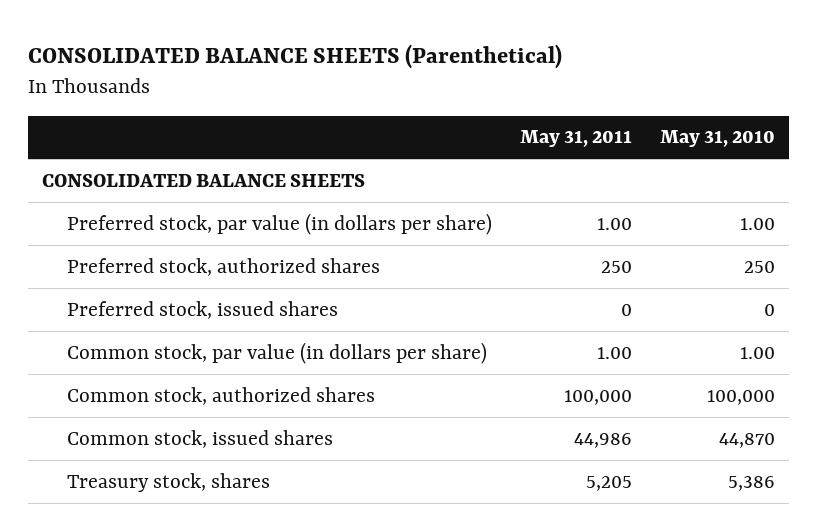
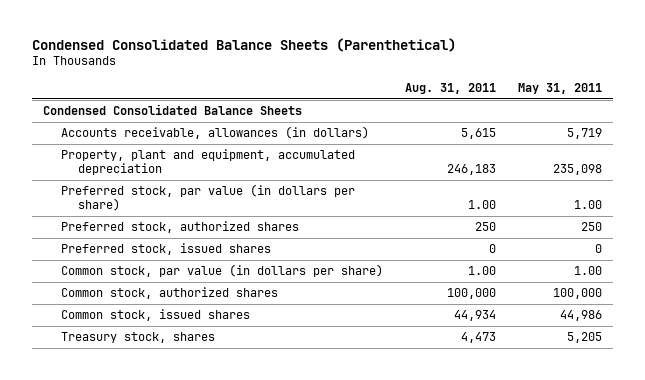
- CONSOLIDATED BALANCE SHEETS (Parenthetical)
+ Condensed Consolidated Balance Sheets (Parenthetical)
- | May 31, 2011 | May 31, 2010
+ | Aug. 31, 2011 | May 31, 2011
- CONSOLIDATED BALANCE SHEETS
+ Condensed Consolidated Balance Sheets
+ Accounts receivable, allowances (in dollars) | 5,615 | 5,719
+ Property, plant and equipment, accumulated depreciation | 246,183 | 235,098

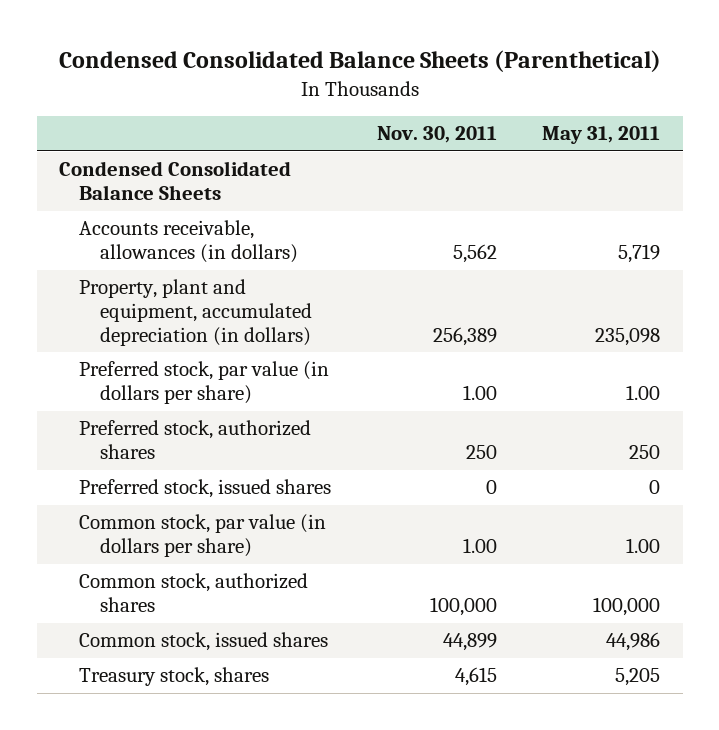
- | Aug. 31, 2011 | May 31, 2011
+ | Nov. 30, 2011 | May 31, 2011
- Property, plant and equipment, accumulated depreciation | 246,183 | 235,098
+ Property, plant and equipment, accumulated depreciation (in dollars) | 256,389 | 235,098

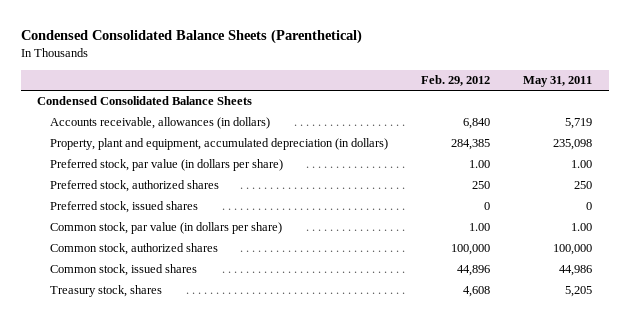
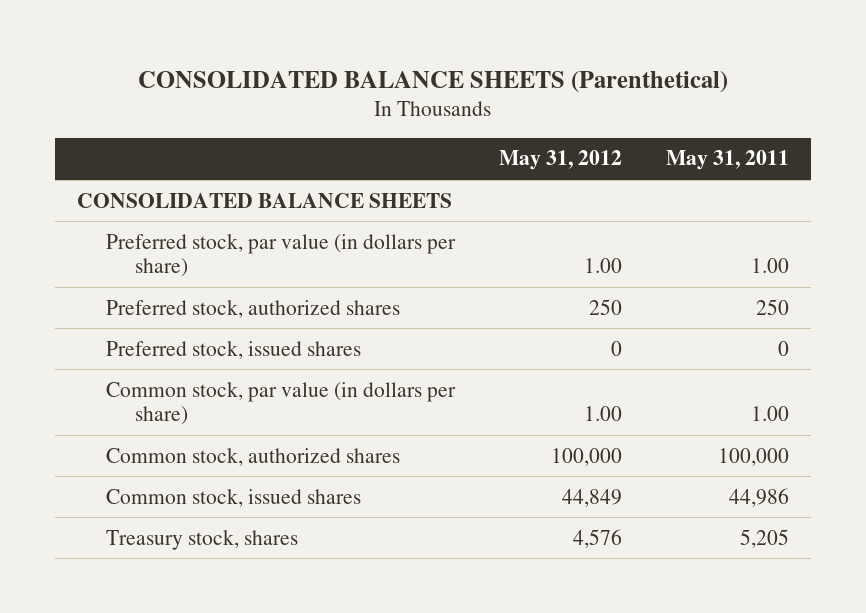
- Condensed Consolidated Balance Sheets (Parenthetical)
+ CONSOLIDATED BALANCE SHEETS (Parenthetical)
- | Feb. 29, 2012 | May 31, 2011
+ | May 31, 2012 | May 31, 2011
- Condensed Consolidated Balance Sheets
- Accounts receivable, allowances (in dollars) | 6,840 | 5,719
- Property, plant and equipment, accumulated depreciation (in dollars) | 284,385 | 235,098
+ CONSOLIDATED BALANCE SHEETS

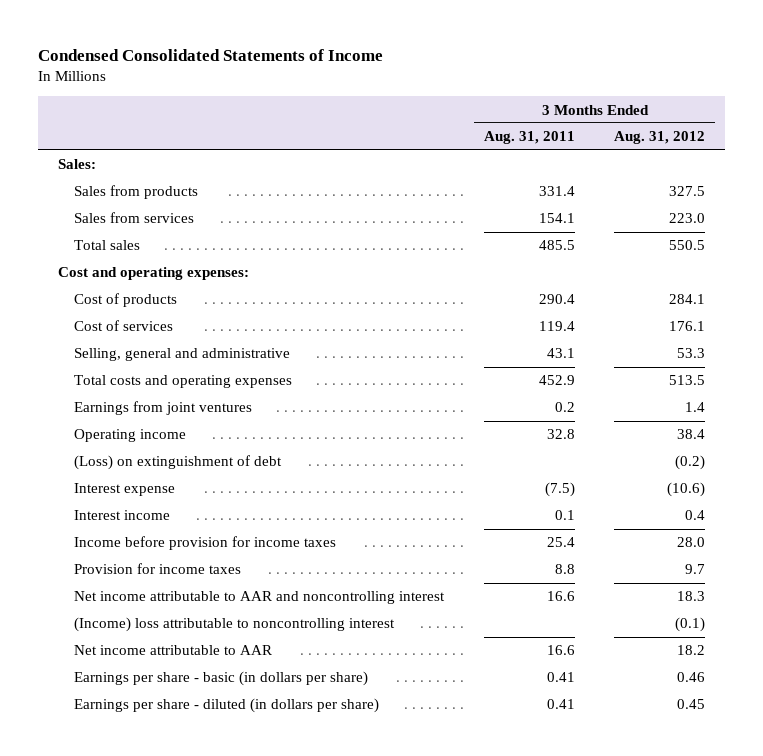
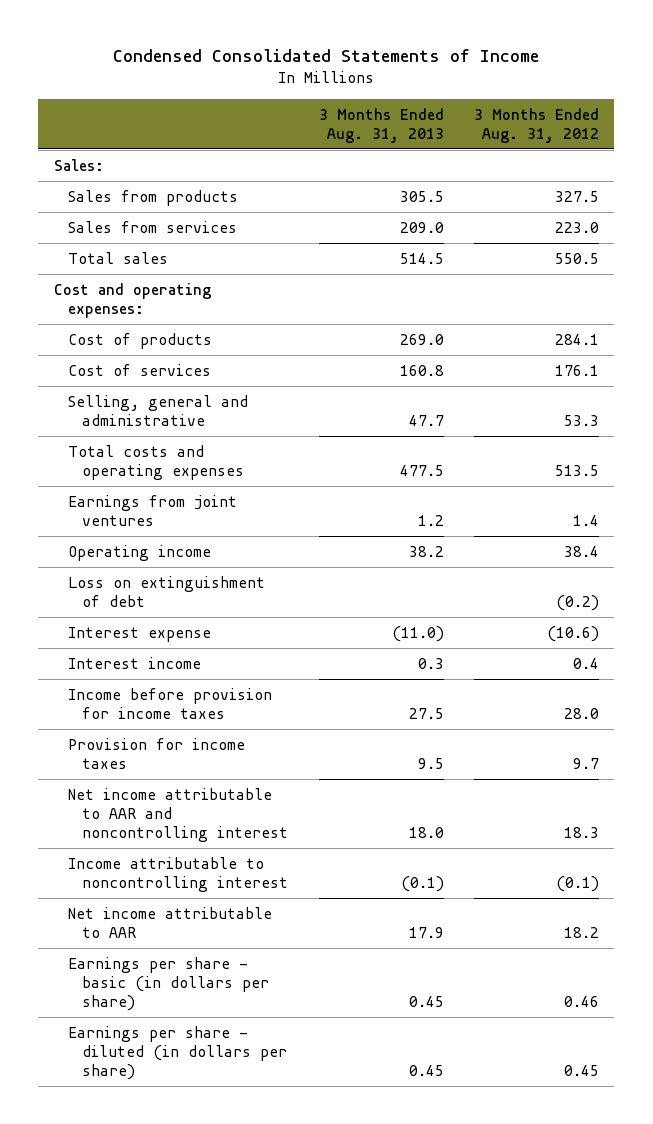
- | 3 Months Ended Aug. 31, 2011 | 3 Months Ended Aug. 31, 2012
+ | 3 Months Ended Aug. 31, 2013 | 3 Months Ended Aug. 31, 2012
- (Loss) on extinguishment of debt | | (0.2)
+ Loss on extinguishment of debt | | (0.2)
- (Income) loss attributable to noncontrolling interest | | (0.1)
+ Income attributable to noncontrolling interest | (0.1) | (0.1)

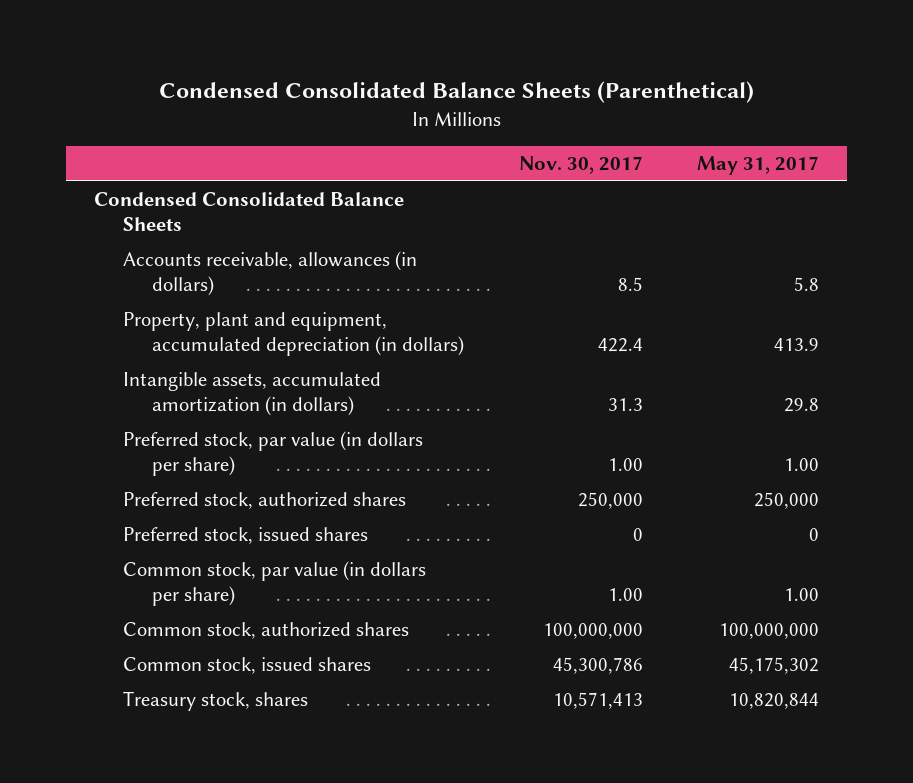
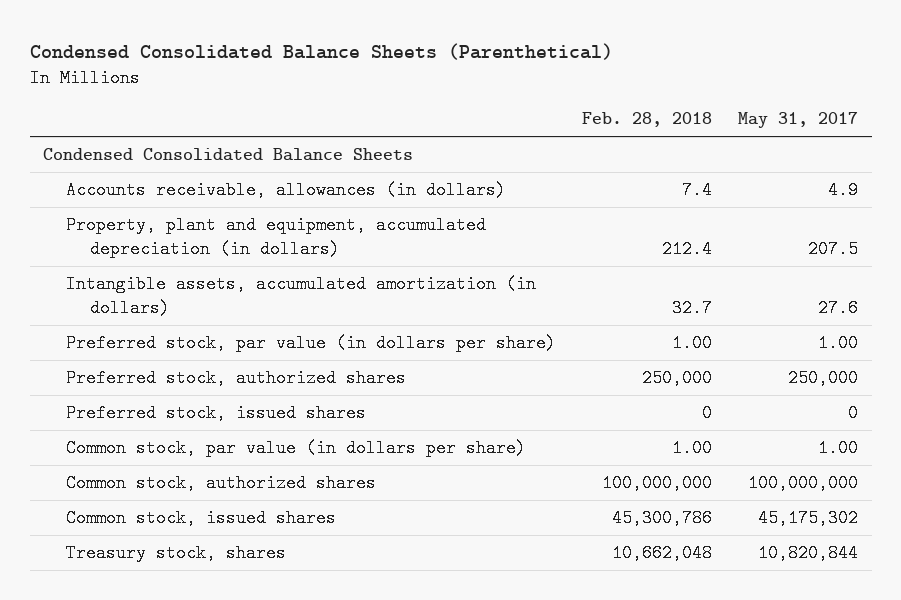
- | Nov. 30, 2017 | May 31, 2017
+ | Feb. 28, 2018 | May 31, 2017
- Accounts receivable, allowances (in dollars) | 8.5 | 5.8
- Property, plant and equipment, accumulated depreciation (in dollars) | 422.4 | 413.9
- Intangible assets, accumulated amortization (in dollars) | 31.3 | 29.8
+ Accounts receivable, allowances (in dollars) | 7.4 | 4.9
+ Property, plant and equipment, accumulated depreciation (in dollars) | 212.4 | 207.5
+ Intangible assets, accumulated amortization (in dollars) | 32.7 | 27.6

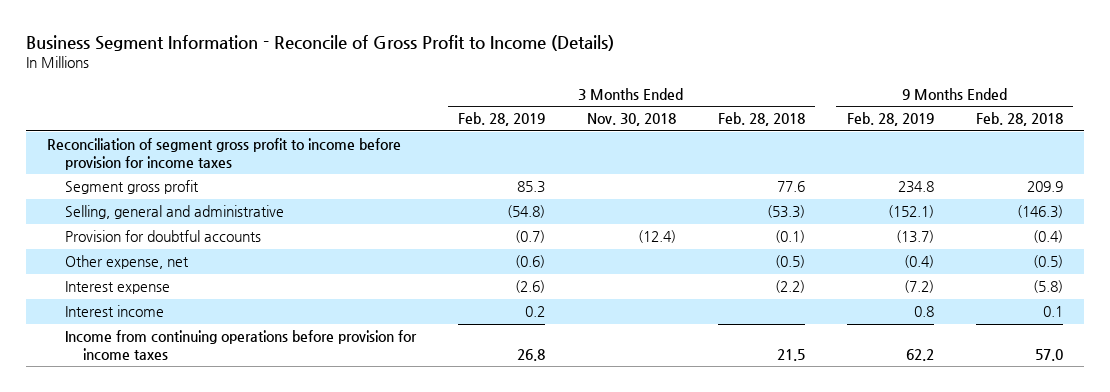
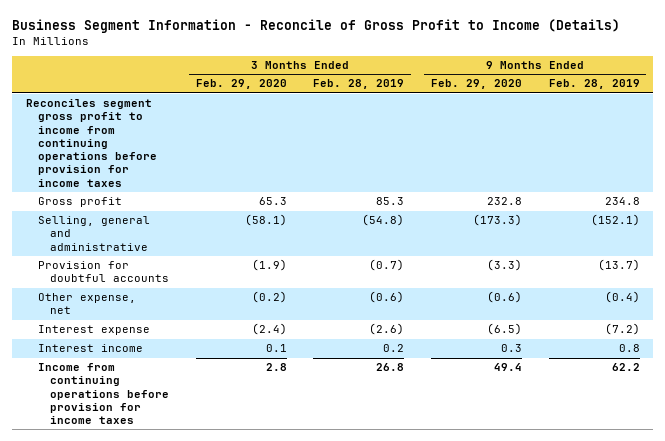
- | 3 Months Ended Feb. 28, 2019 | 3 Months Ended Nov. 30, 2018 | 3 Months Ended Feb. 28, 2018 | 9 Months Ended Feb. 28, 2019 | 9 Months Ended Feb. 28, 2018
+ | 3 Months Ended Feb. 29, 2020 | 3 Months Ended Feb. 28, 2019 | 9 Months Ended Feb. 29, 2020 | 9 Months Ended Feb. 28, 2019
- Reconciliation of segment gross profit to income before provision for income taxes
- Segment gross profit | 85.3 | | 77.6 | 234.8 | 209.9
+ Reconciles segment gross profit to income from continuing operations before provision for income taxes
+ Gross profit | 65.3 | 85.3 | 232.8 | 234.8

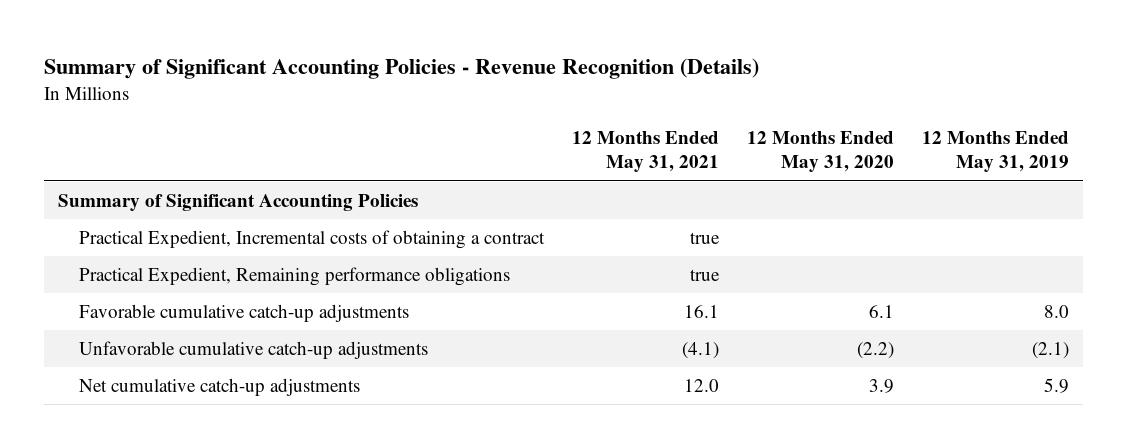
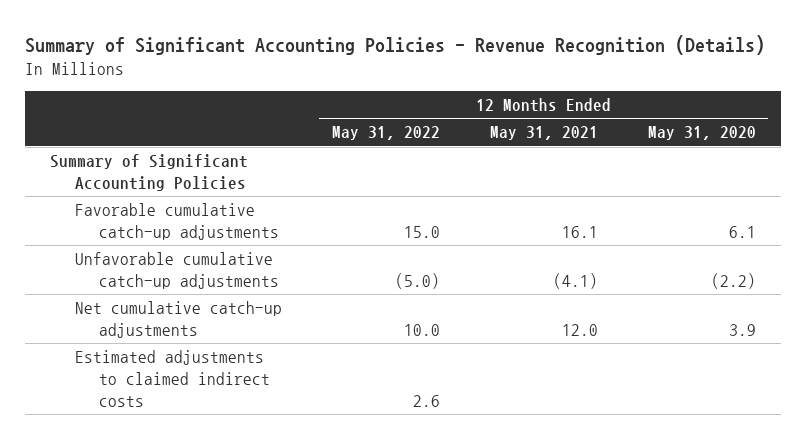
- | 12 Months Ended May 31, 2021 | 12 Months Ended May 31, 2020 | 12 Months Ended May 31, 2019
+ | 12 Months Ended May 31, 2022 | 12 Months Ended May 31, 2021 | 12 Months Ended May 31, 2020
- Practical Expedient, Incremental costs of obtaining a contract | true | |
- Practical Expedient, Remaining performance obligations | true | |
+ Estimated adjustments to claimed indirect costs | 2.6 | |

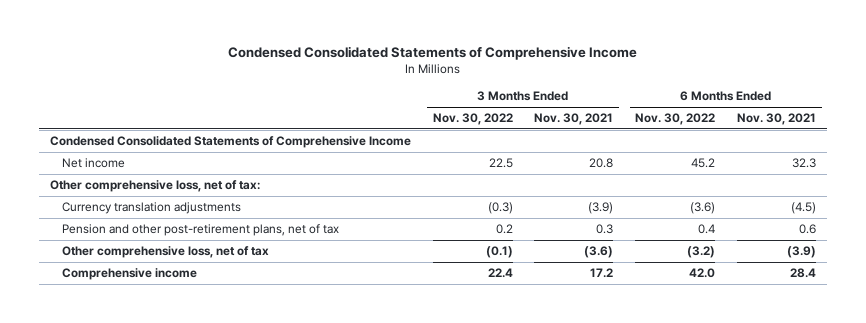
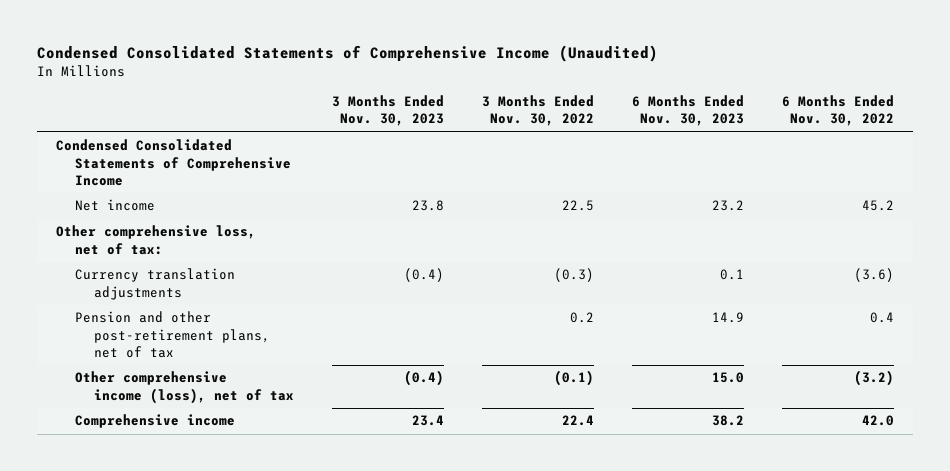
- Condensed Consolidated Statements of Comprehensive Income
+ Condensed Consolidated Statements of Comprehensive Income (Unaudited)
- | 3 Months Ended Nov. 30, 2022 | 3 Months Ended Nov. 30, 2021 | 6 Months Ended Nov. 30, 2022 | 6 Months Ended Nov. 30, 2021
+ | 3 Months Ended Nov. 30, 2023 | 3 Months Ended Nov. 30, 2022 | 6 Months Ended Nov. 30, 2023 | 6 Months Ended Nov. 30, 2022
- Other comprehensive loss, net of tax | (0.1) | (3.6) | (3.2) | (3.9)
+ Other comprehensive income (loss), net of tax | (0.4) | (0.1) | 15.0 | (3.2)

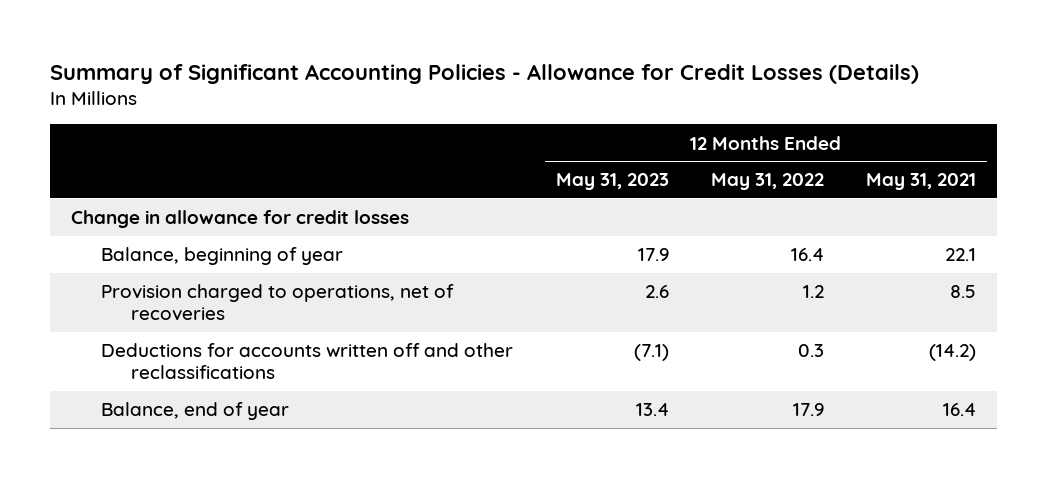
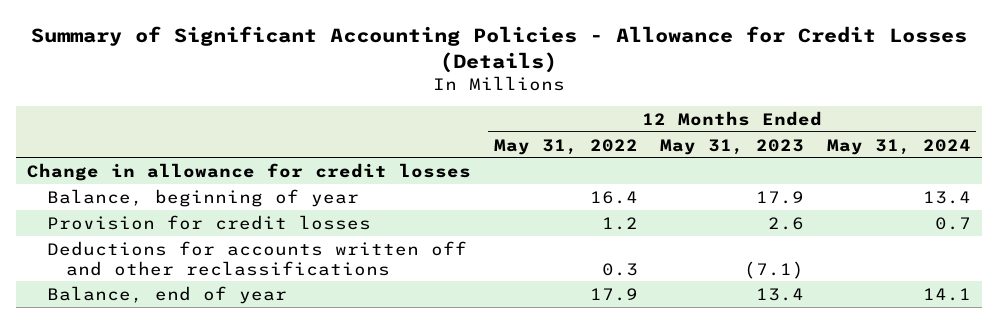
- | 12 Months Ended May 31, 2023 | 12 Months Ended May 31, 2022 | 12 Months Ended May 31, 2021
+ | 12 Months Ended May 31, 2022 | 12 Months Ended May 31, 2023 | 12 Months Ended May 31, 2024
- Provision charged to operations, net of recoveries | 2.6 | 1.2 | 8.5
+ Provision for credit losses | 1.2 | 2.6 | 0.7

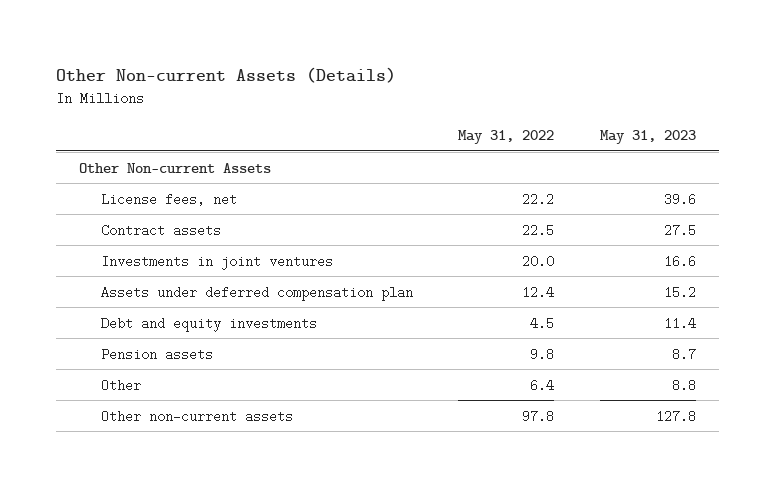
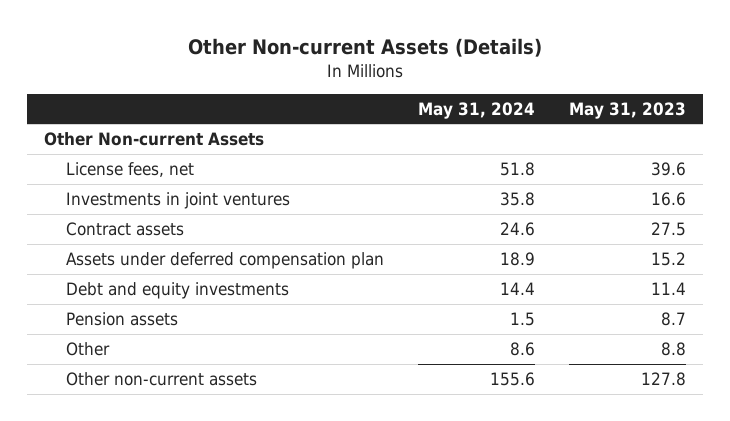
- | May 31, 2022 | May 31, 2023
+ | May 31, 2024 | May 31, 2023
moved down: Contract assets | 24.6 | 27.5

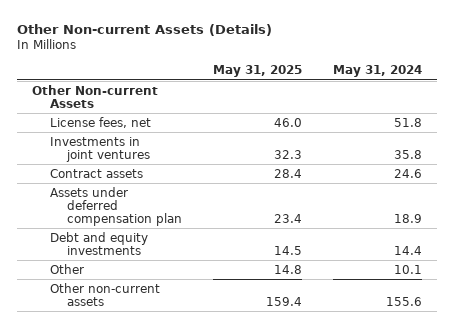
- | May 31, 2024 | May 31, 2023
+ | May 31, 2025 | May 31, 2024
- Pension assets | 1.5 | 8.7
- Other | 8.6 | 8.8
+ Other | 14.8 | 10.1

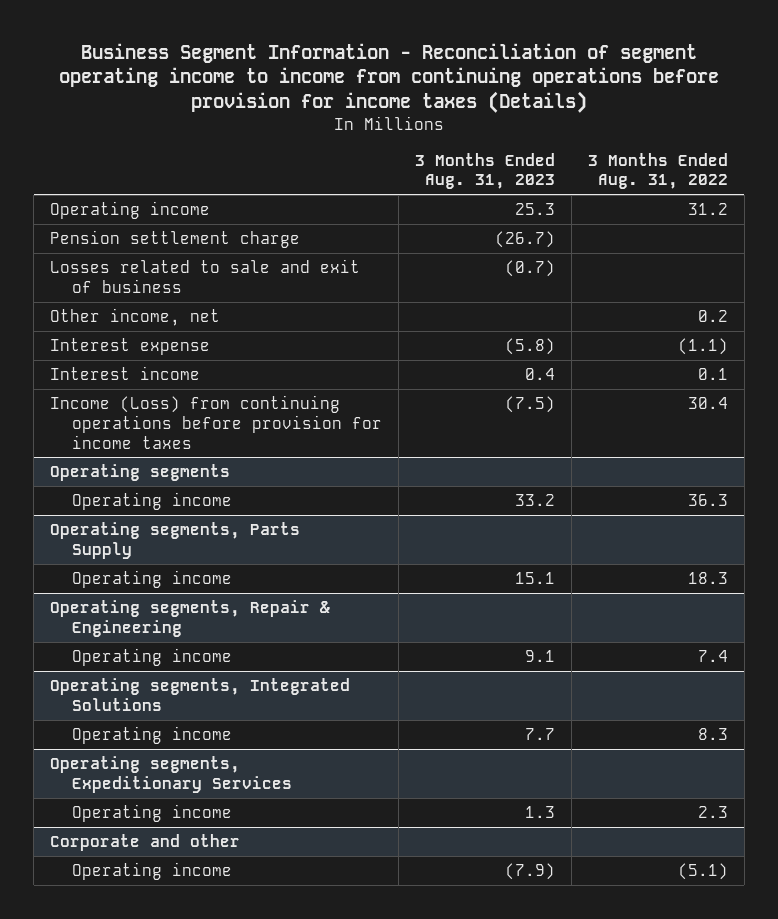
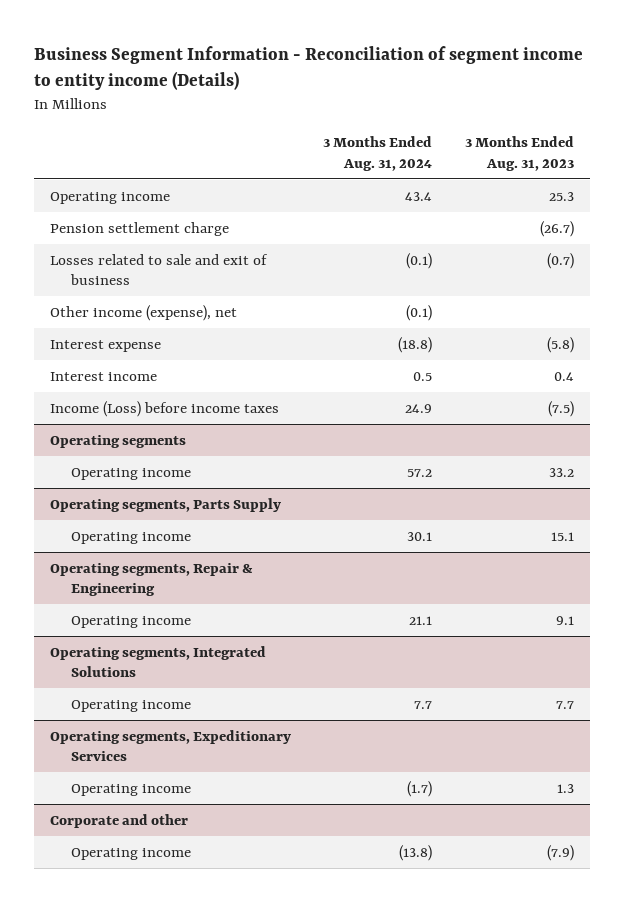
- Business Segment Information - Reconciliation of segment operating income to income from continuing operations before provision for income taxes (Details)
+ Business Segment Information - Reconciliation of segment income to entity income (Details)
- | 3 Months Ended Aug. 31, 2023 | 3 Months Ended Aug. 31, 2022
+ | 3 Months Ended Aug. 31, 2024 | 3 Months Ended Aug. 31, 2023
- Other income, net | | 0.2
+ Other income (expense), net | (0.1) |
- Income (Loss) from continuing operations before provision for income taxes | (7.5) | 30.4
+ Income (Loss) before income taxes | 24.9 | (7.5)

